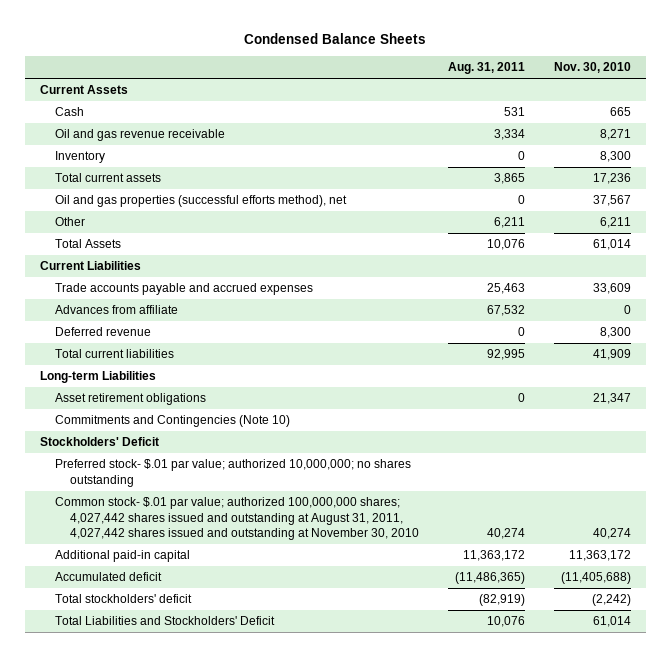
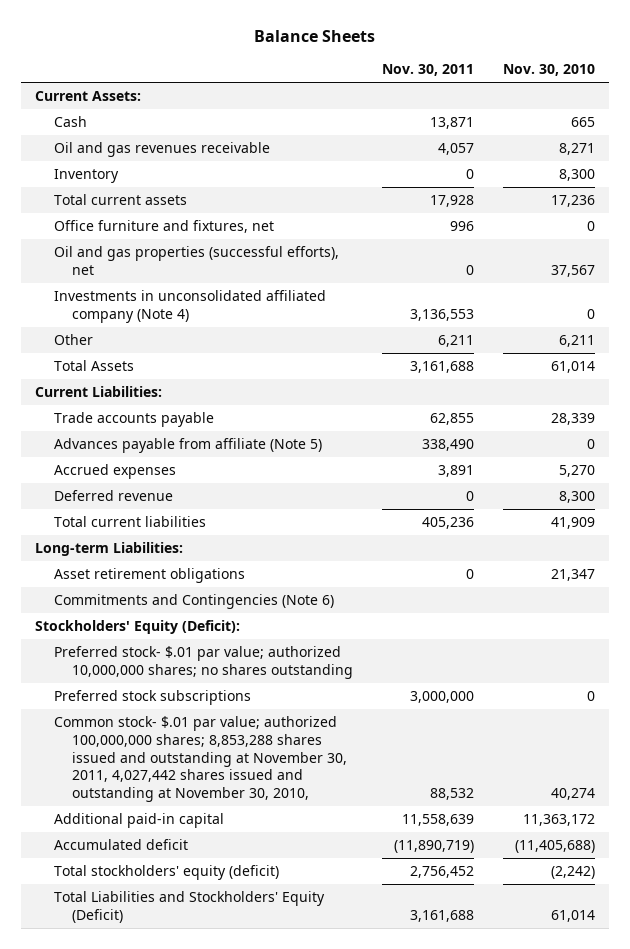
- Condensed Balance Sheets
+ Balance Sheets
- | Aug. 31, 2011 | Nov. 30, 2010
+ | Nov. 30, 2011 | Nov. 30, 2010
- Current Assets
+ Current Assets:
- Oil and gas revenue receivable | 3,334 | 8,271
+ Oil and gas revenues receivable | 4,057 | 8,271
- Oil and gas properties (successful efforts method), net | 0 | 37,567
+ Office furniture and fixtures, net | 996 | 0
+ Oil and gas properties (successful efforts), net | 0 | 37,567
+ Investments in unconsolidated affiliated company (Note 4) | 3,136,553 | 0
- Current Liabilities
- Trade accounts payable and accrued expenses | 25,463 | 33,609
- Advances from affiliate | 67,532 | 0
+ Current Liabilities:
+ Trade accounts payable | 62,855 | 28,339
+ Advances payable from affiliate (Note 5) | 338,490 | 0
+ Accrued expenses | 3,891 | 5,270
- Long-term Liabilities
+ Long-term Liabilities:
- Commitments and Contingencies (Note 10)
- Stockholders' Deficit
- Preferred stock- $.01 par value; authorized 10,000,000; no shares outstanding
- Common stock- $.01 par value; authorized 100,000,000 shares; 4,027,442 shares issued and outstanding at August 31, 2011, 4,027,442 shares issued and outstanding at November 30, 2010 | 40,274 | 40,274
+ Commitments and Contingencies (Note 6)
+ Stockholders' Equity (Deficit):
+ Preferred stock- $.01 par value; authorized 10,000,000 shares; no shares outstanding
+ Preferred stock subscriptions | 3,000,000 | 0
+ Common stock- $.01 par value; authorized 100,000,000 shares; 8,853,288 shares issued and outstanding at November 30, 2011, 4,027,442 shares issued and outstanding at November 30, 2010, | 88,532 | 40,274
- Total stockholders' deficit | (82,919) | (2,242)
- Total Liabilities and Stockholders' Deficit | 10,076 | 61,014
+ Total stockholders' equity (deficit) | 2,756,452 | (2,242)
+ Total Liabilities and Stockholders' Equity (Deficit) | 3,161,688 | 61,014

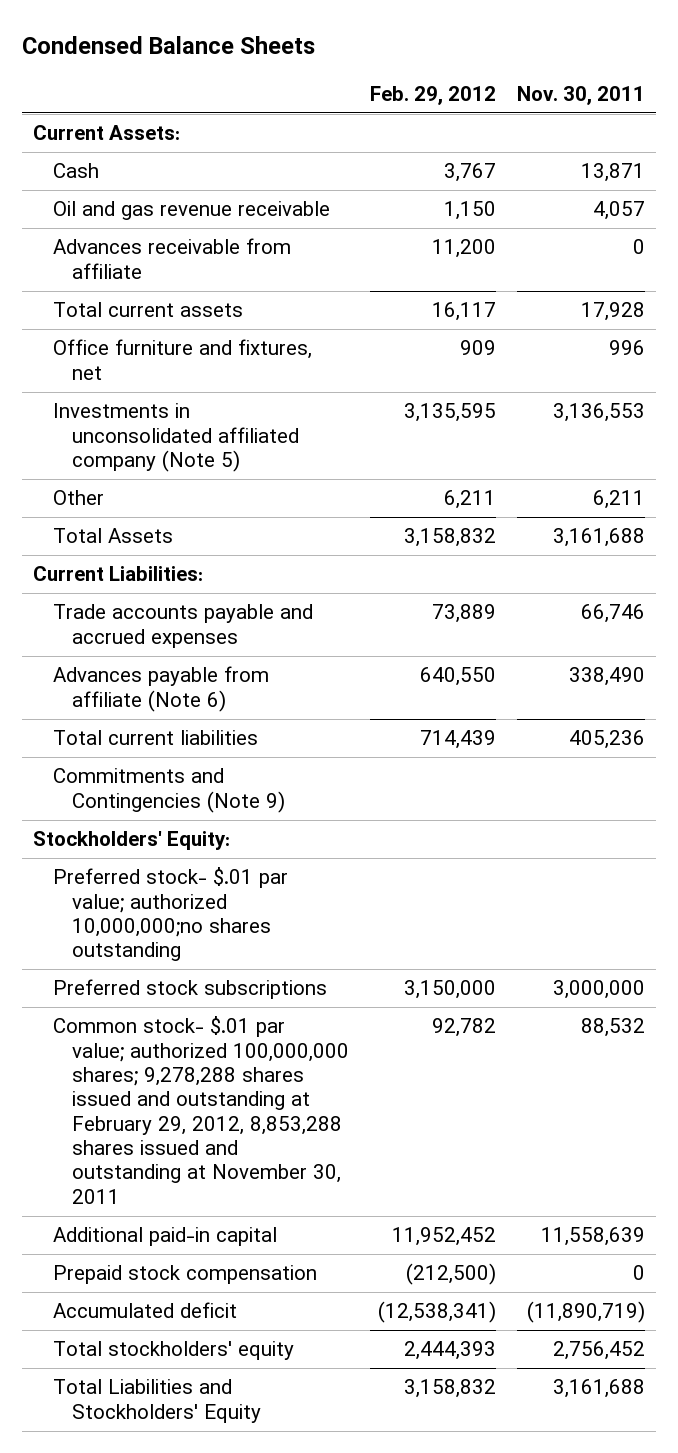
- Balance Sheets
+ Condensed Balance Sheets
- | Nov. 30, 2011 | Nov. 30, 2010
+ | Feb. 29, 2012 | Nov. 30, 2011
- Oil and gas revenues receivable | 4,057 | 8,271
- Inventory | 0 | 8,300
+ Oil and gas revenue receivable | 1,150 | 4,057
+ Advances receivable from affiliate | 11,200 | 0
- Oil and gas properties (successful efforts), net | 0 | 37,567
- Investments in unconsolidated affiliated company (Note 4) | 3,136,553 | 0
+ Investments in unconsolidated affiliated company (Note 5) | 3,135,595 | 3,136,553
- Trade accounts payable | 62,855 | 28,339
- Advances payable from affiliate (Note 5) | 338,490 | 0
- Accrued expenses | 3,891 | 5,270
- Deferred revenue | 0 | 8,300
+ Trade accounts payable and accrued expenses | 73,889 | 66,746
+ Advances payable from affiliate (Note 6) | 640,550 | 338,490
- Long-term Liabilities:
- Asset retirement obligations | 0 | 21,347
- Commitments and Contingencies (Note 6)
- Stockholders' Equity (Deficit):
- Preferred stock- $.01 par value; authorized 10,000,000 shares; no shares outstanding
+ Commitments and Contingencies (Note 9)
+ Stockholders' Equity:
+ Preferred stock- $.01 par value; authorized 10,000,000;no shares outstanding
- Common stock- $.01 par value; authorized 100,000,000 shares; 8,853,288 shares issued and outstanding at November 30, 2011, 4,027,442 shares issued and outstanding at November 30, 2010, | 88,532 | 40,274
+ Common stock- $.01 par value; authorized 100,000,000 shares; 9,278,288 shares issued and outstanding at February 29, 2012, 8,853,288 shares issued and outstanding at November 30, 2011 | 92,782 | 88,532
+ Prepaid stock compensation | (212,500) | 0
- Total stockholders' equity (deficit) | 2,756,452 | (2,242)
- Total Liabilities and Stockholders' Equity (Deficit) | 3,161,688 | 61,014
+ Total stockholders' equity | 2,444,393 | 2,756,452
+ Total Liabilities and Stockholders' Equity | 3,158,832 | 3,161,688

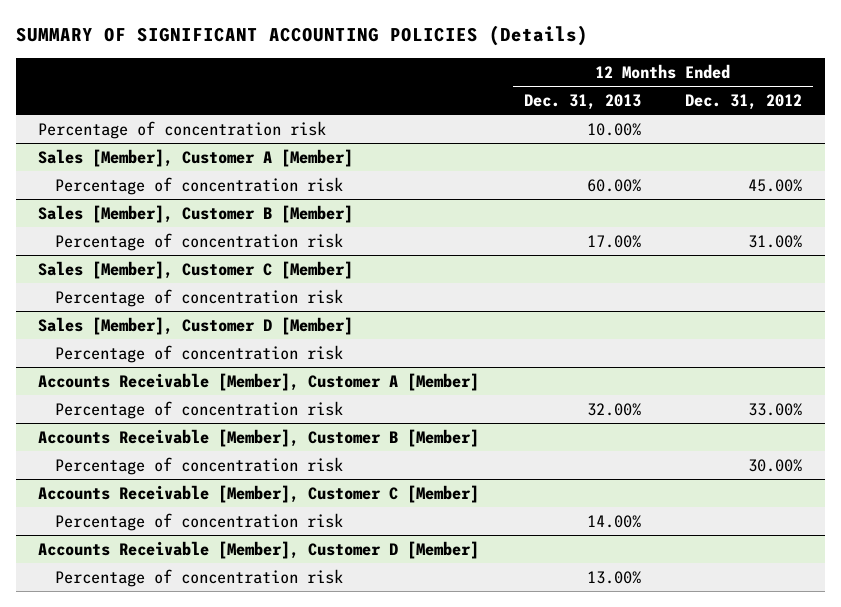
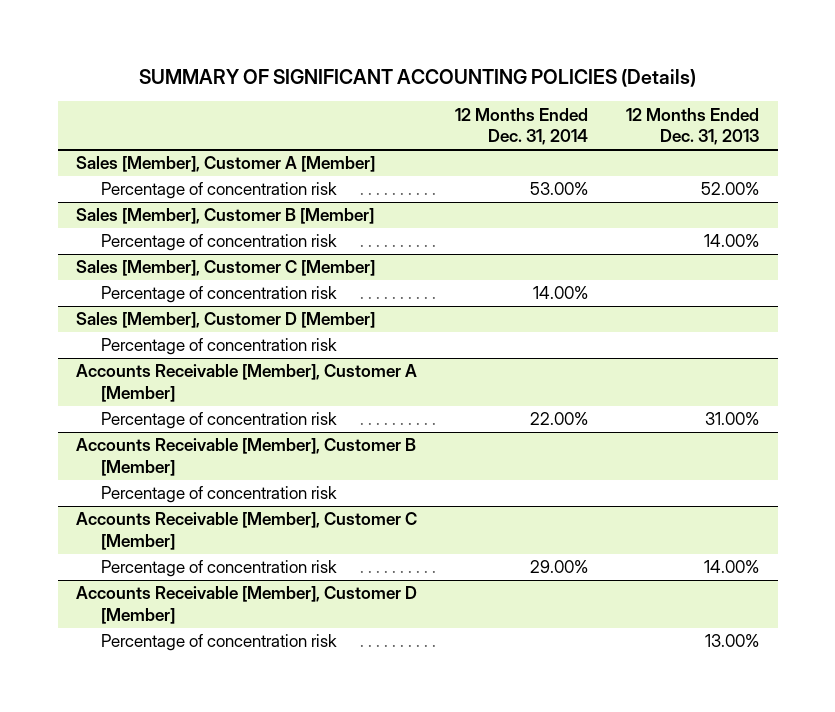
- | 12 Months Ended Dec. 31, 2013 | 12 Months Ended Dec. 31, 2012
+ | 12 Months Ended Dec. 31, 2014 | 12 Months Ended Dec. 31, 2013
- Percentage of concentration risk | 10.00% |
@ Sales [Member], Customer A [Member]
- Percentage of concentration risk | 60.00% | 45.00%
+ Percentage of concentration risk | 53.00% | 52.00%
@ Sales [Member], Customer B [Member]
- Percentage of concentration risk | 17.00% | 31.00%
+ Percentage of concentration risk | | 14.00%
@ Accounts Receivable [Member], Customer A [Member]
- Percentage of concentration risk | 32.00% | 33.00%
+ Percentage of concentration risk | 22.00% | 31.00%

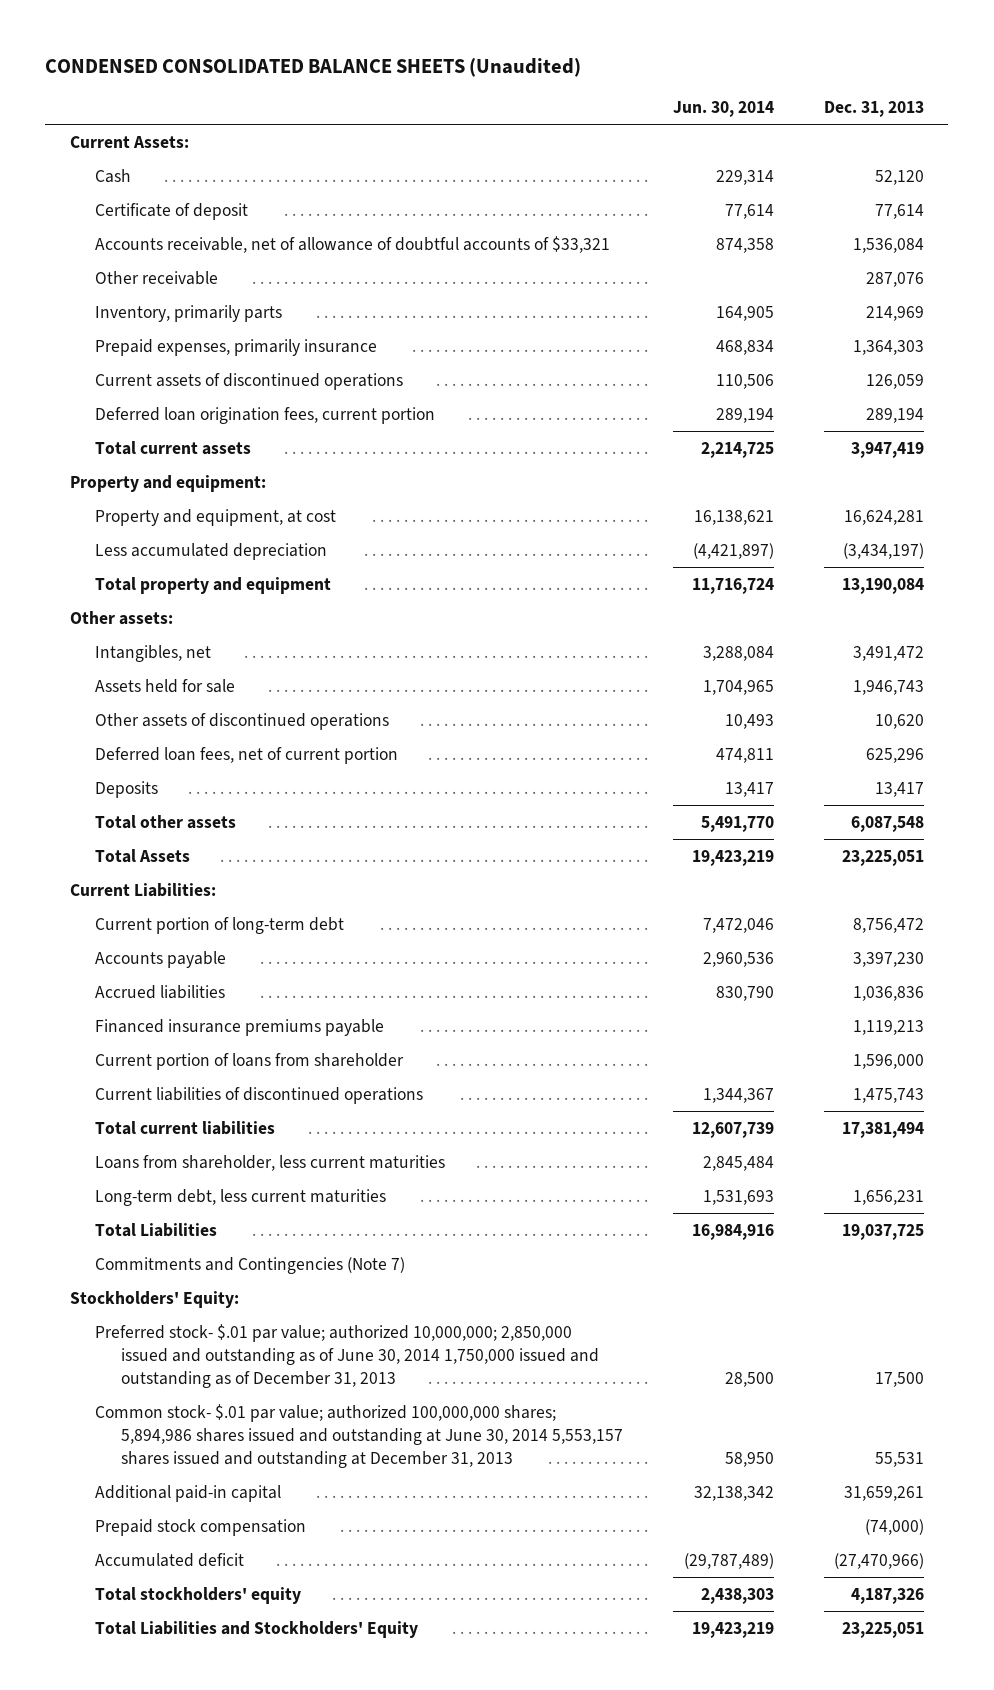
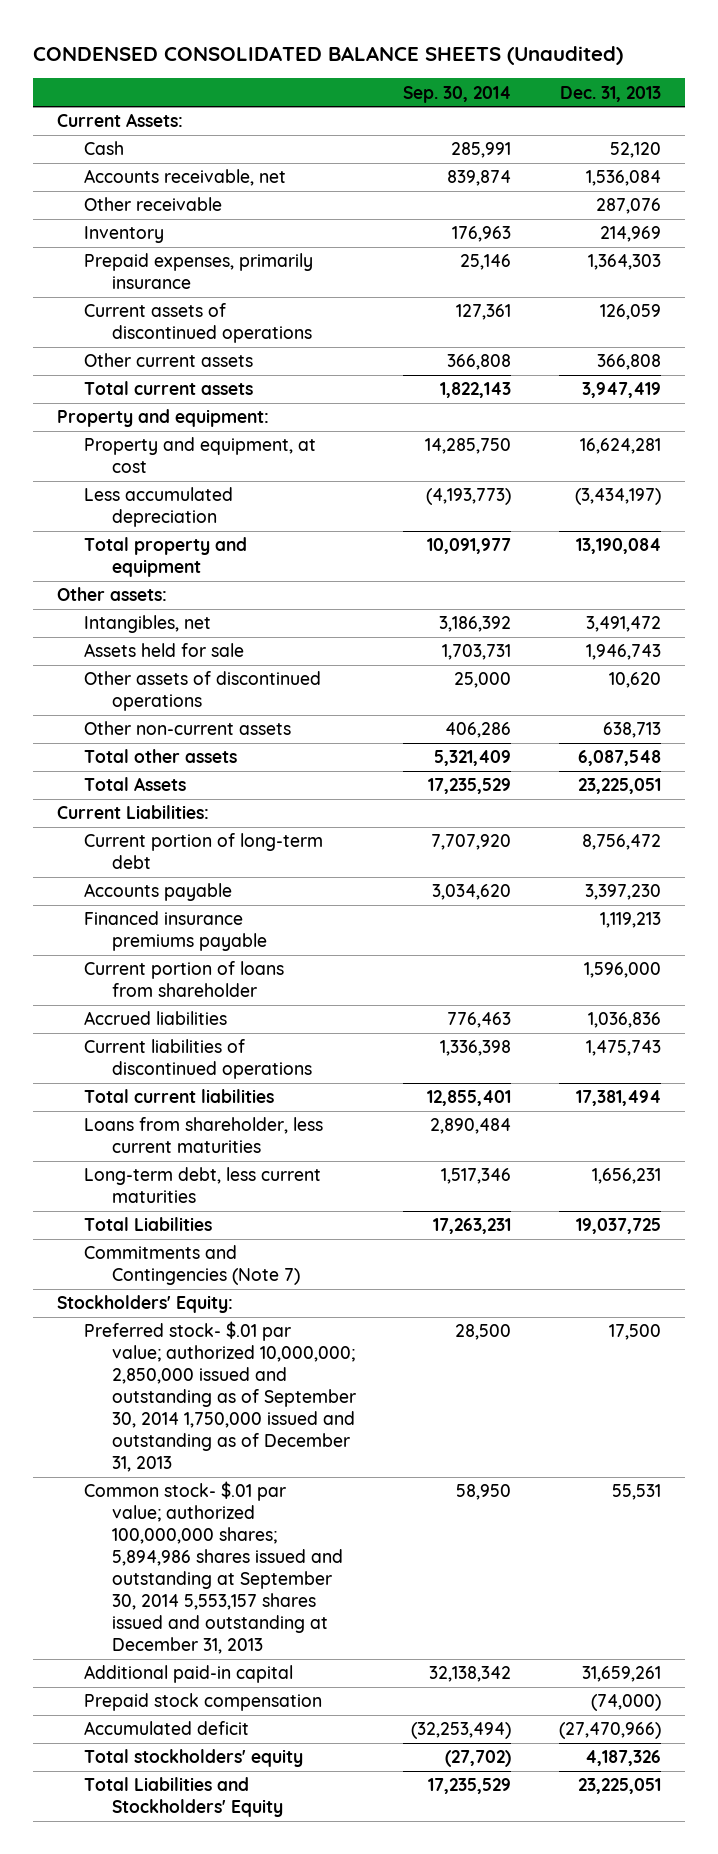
- | Jun. 30, 2014 | Dec. 31, 2013
+ | Sep. 30, 2014 | Dec. 31, 2013
- Certificate of deposit | 77,614 | 77,614
- Accounts receivable, net of allowance of doubtful accounts of $33,321 | 874,358 | 1,536,084
+ Accounts receivable, net | 839,874 | 1,536,084
- Inventory, primarily parts | 164,905 | 214,969
+ Inventory | 176,963 | 214,969
- Deferred loan origination fees, current portion | 289,194 | 289,194
+ Other current assets | 366,808 | 366,808
- Deferred loan fees, net of current portion | 474,811 | 625,296
- Deposits | 13,417 | 13,417
+ Other non-current assets | 406,286 | 638,713
moved down: Accrued liabilities | 776,463 | 1,036,836
- Preferred stock- $.01 par value; authorized 10,000,000; 2,850,000 issued and outstanding as of June 30, 2014 1,750,000 issued and outstanding as of December 31, 2013 | 28,500 | 17,500
- Common stock- $.01 par value; authorized 100,000,000 shares; 5,894,986 shares issued and outstanding at June 30, 2014 5,553,157 shares issued and outstanding at December 31, 2013 | 58,950 | 55,531
+ Preferred stock- $.01 par value; authorized 10,000,000; 2,850,000 issued and outstanding as of September 30, 2014 1,750,000 issued and outstanding as of December 31, 2013 | 28,500 | 17,500
+ Common stock- $.01 par value; authorized 100,000,000 shares; 5,894,986 shares issued and outstanding at September 30, 2014 5,553,157 shares issued and outstanding at December 31, 2013 | 58,950 | 55,531

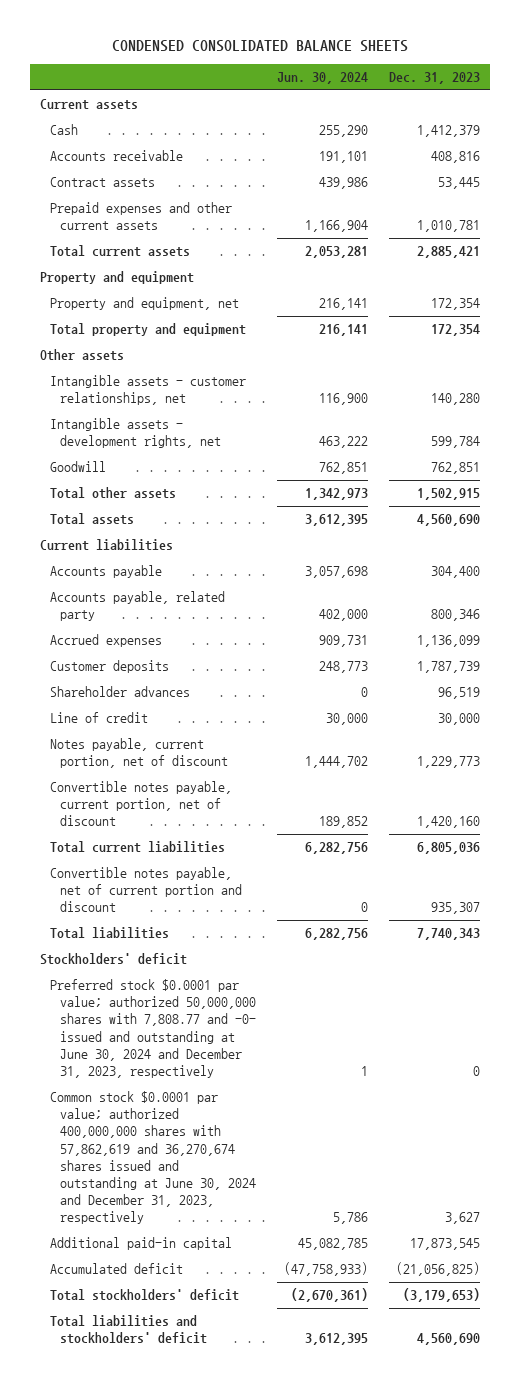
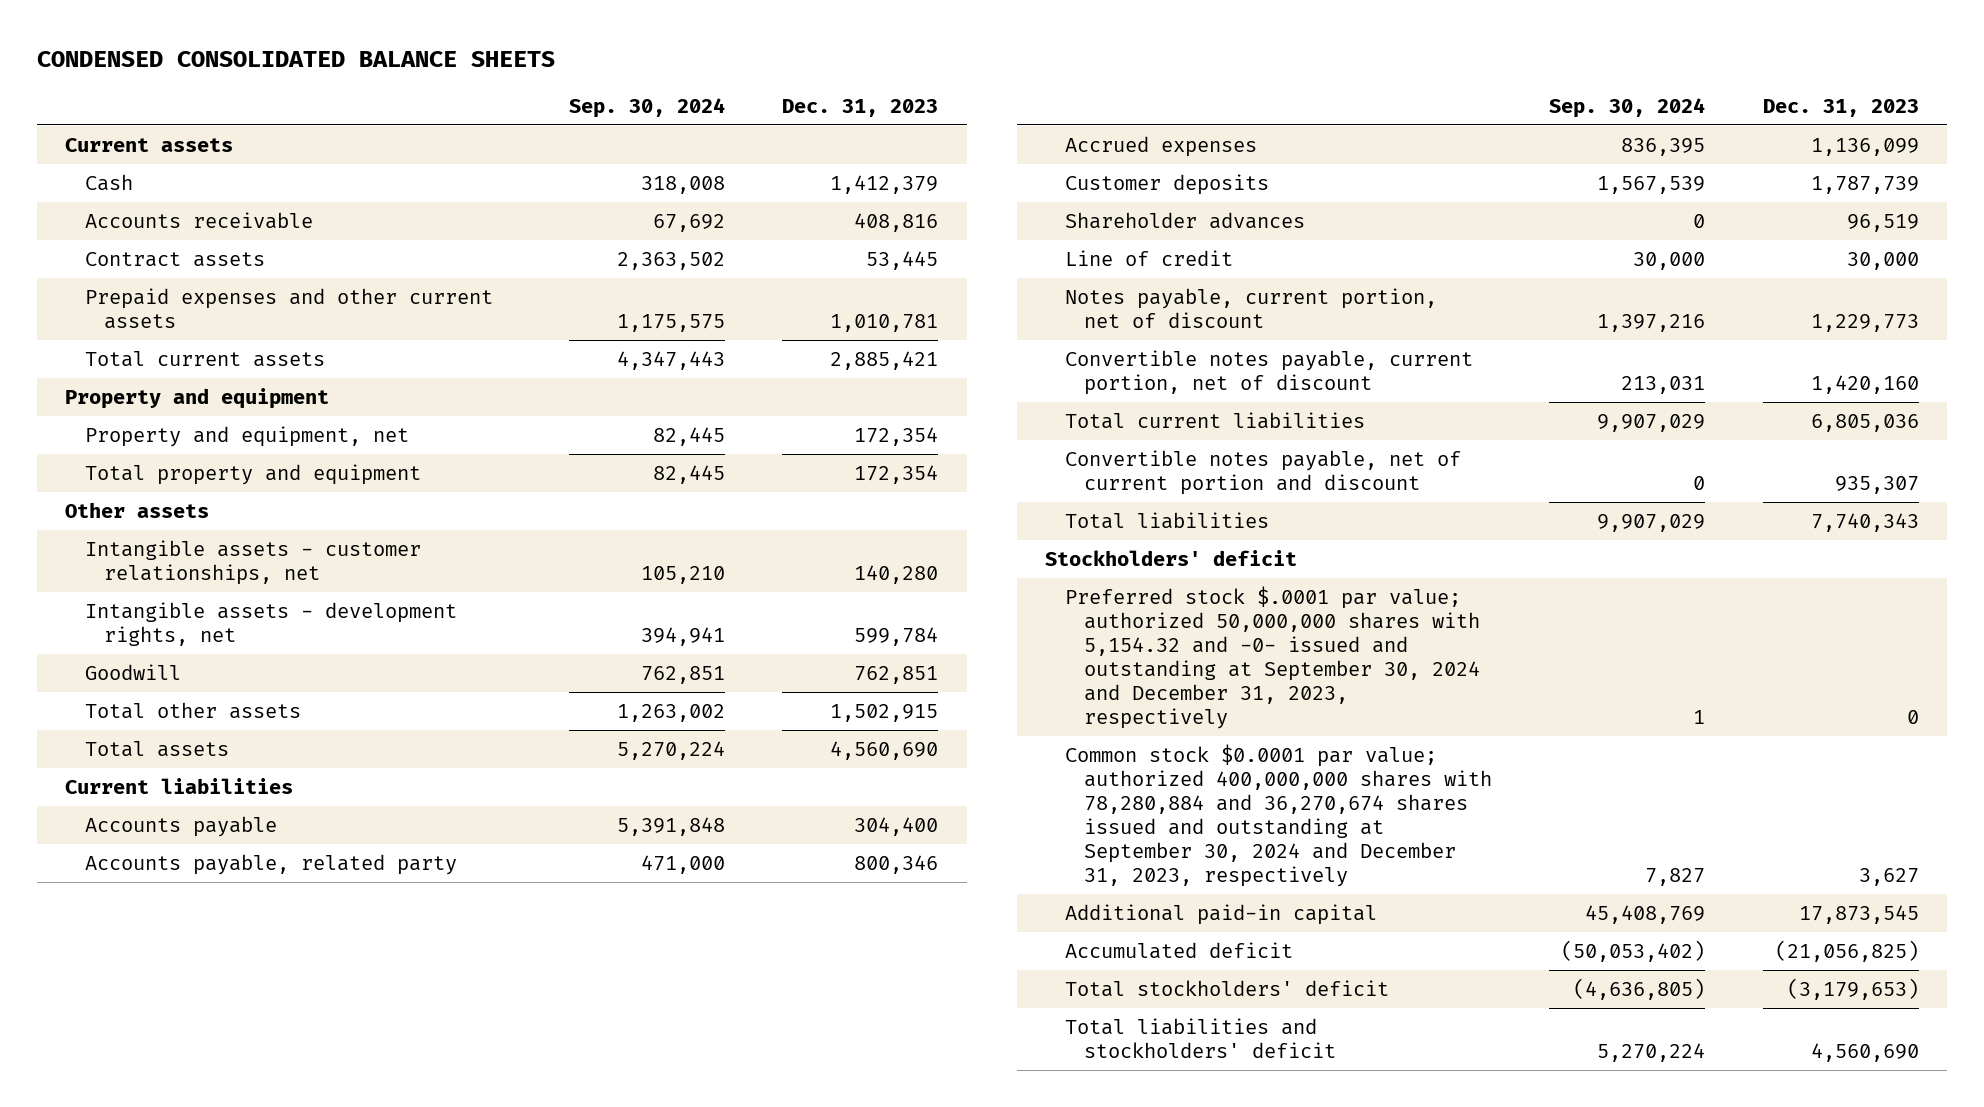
- | Jun. 30, 2024 | Dec. 31, 2023
+ | Sep. 30, 2024 | Dec. 31, 2023
- Preferred stock $0.0001 par value; authorized 50,000,000 shares with 7,808.77 and -0- issued and outstanding at June 30, 2024 and December 31, 2023, respectively | 1 | 0
- Common stock $0.0001 par value; authorized 400,000,000 shares with 57,862,619 and 36,270,674 shares issued and outstanding at June 30, 2024 and December 31, 2023, respectively | 5,786 | 3,627
+ Preferred stock $.0001 par value; authorized 50,000,000 shares with 5,154.32 and -0- issued and outstanding at September 30, 2024 and December 31, 2023, respectively | 1 | 0
+ Common stock $0.0001 par value; authorized 400,000,000 shares with 78,280,884 and 36,270,674 shares issued and outstanding at September 30, 2024 and December 31, 2023, respectively | 7,827 | 3,627

